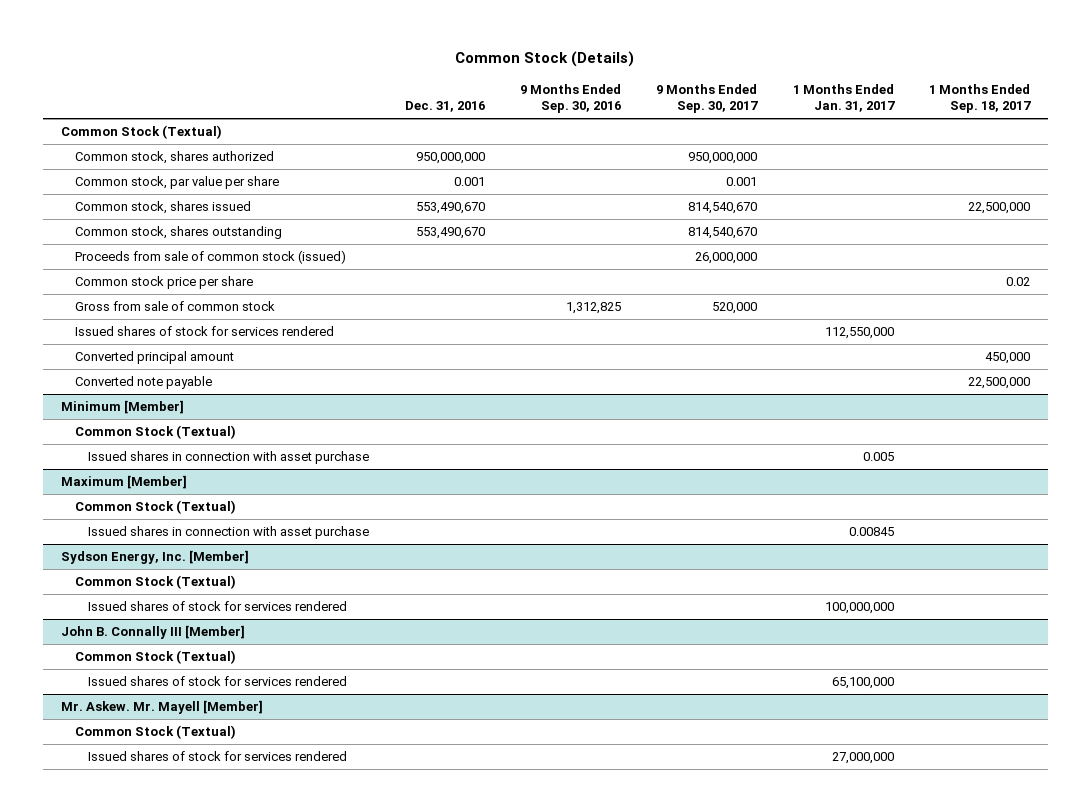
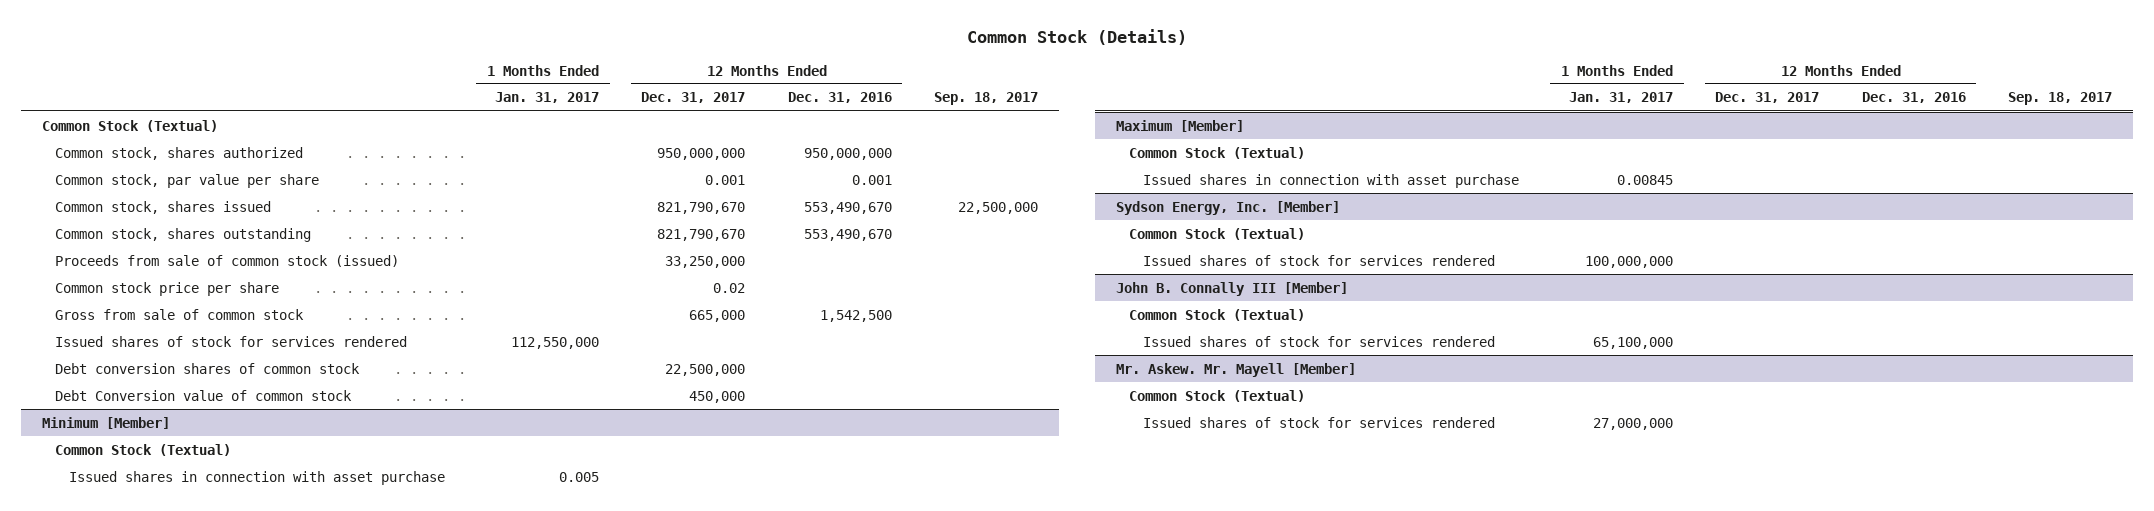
- | Dec. 31, 2016 | 9 Months Ended Sep. 30, 2016 | 9 Months Ended Sep. 30, 2017 | 1 Months Ended Jan. 31, 2017 | 1 Months Ended Sep. 18, 2017
+ | 1 Months Ended Jan. 31, 2017 | 12 Months Ended Dec. 31, 2017 | 12 Months Ended Dec. 31, 2016 | Sep. 18, 2017
- Converted principal amount | | | | | 450,000
- Converted note payable | | | | | 22,500,000
+ Debt conversion shares of common stock | | 22,500,000 | |
+ Debt Conversion value of common stock | | 450,000 | |

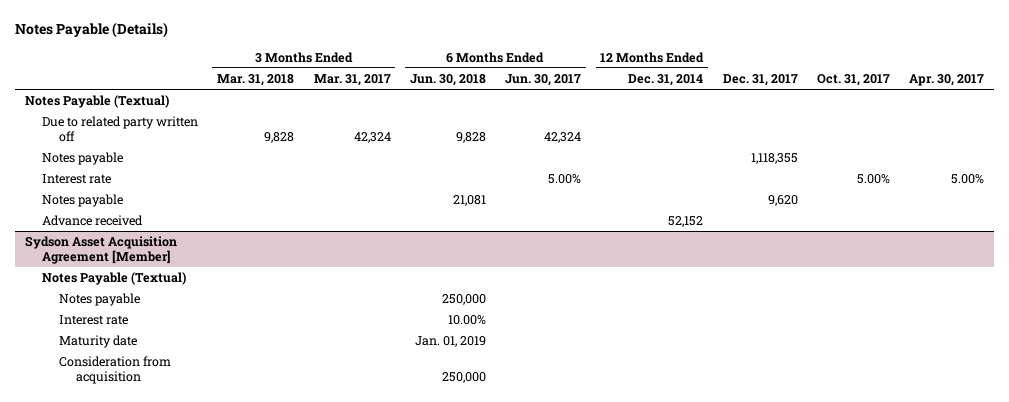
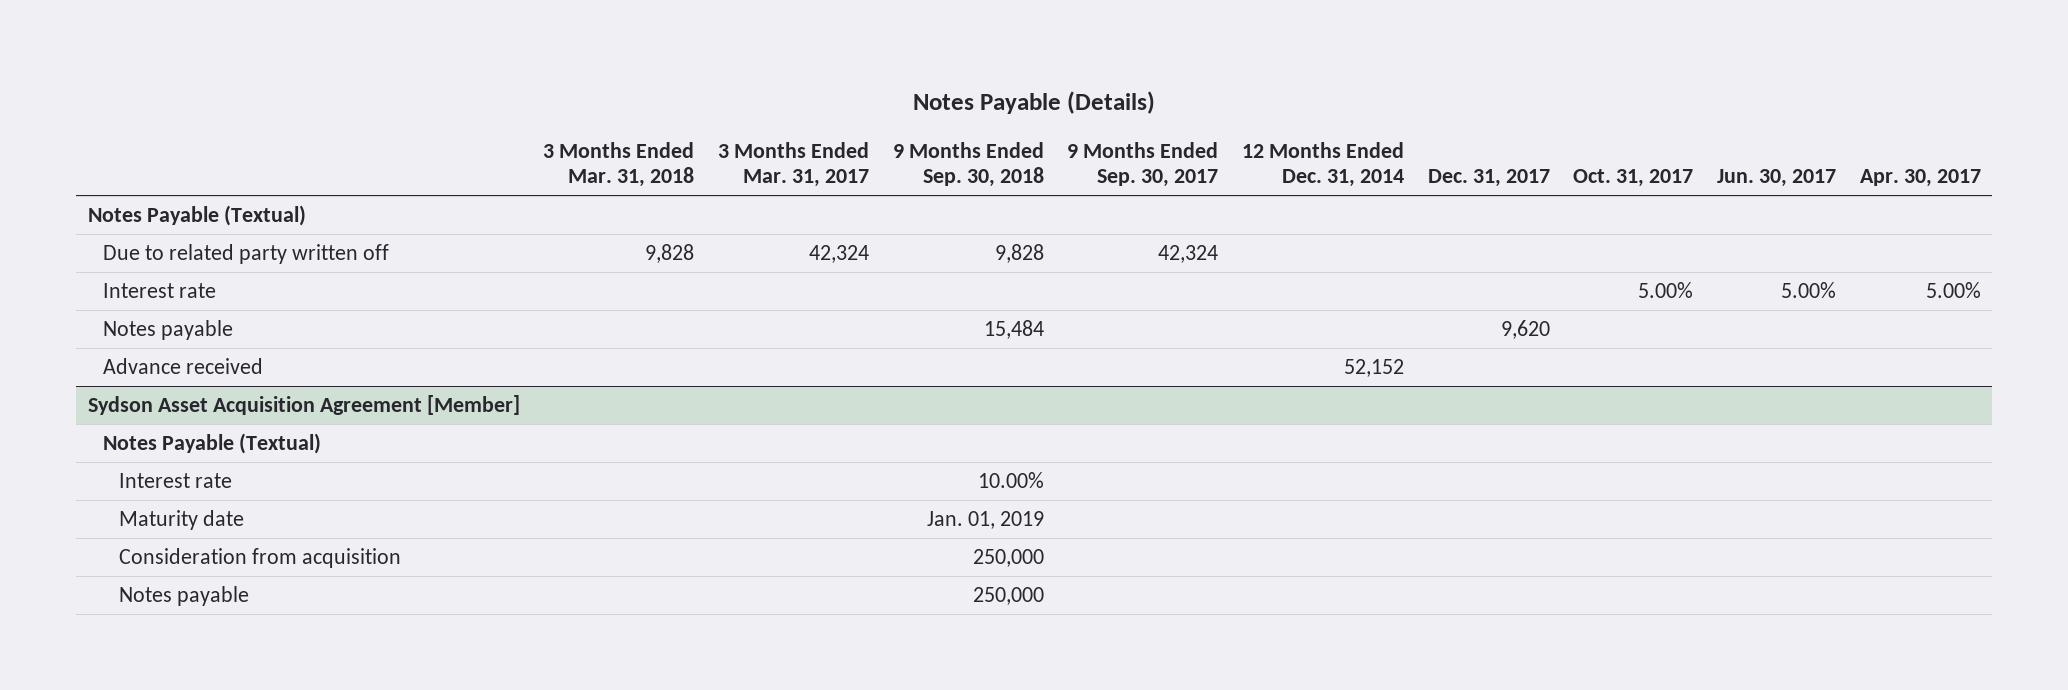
- | 3 Months Ended Mar. 31, 2018 | 3 Months Ended Mar. 31, 2017 | 6 Months Ended Jun. 30, 2018 | 6 Months Ended Jun. 30, 2017 | 12 Months Ended Dec. 31, 2014 | Dec. 31, 2017 | Oct. 31, 2017 | Apr. 30, 2017
+ | 3 Months Ended Mar. 31, 2018 | 3 Months Ended Mar. 31, 2017 | 9 Months Ended Sep. 30, 2018 | 9 Months Ended Sep. 30, 2017 | 12 Months Ended Dec. 31, 2014 | Dec. 31, 2017 | Oct. 31, 2017 | Jun. 30, 2017 | Apr. 30, 2017
- Notes payable | | | | | | 1,118,355 | |
@ Sydson Asset Acquisition Agreement [Member]
moved down: Notes payable | | | 250,000 | | | | | |

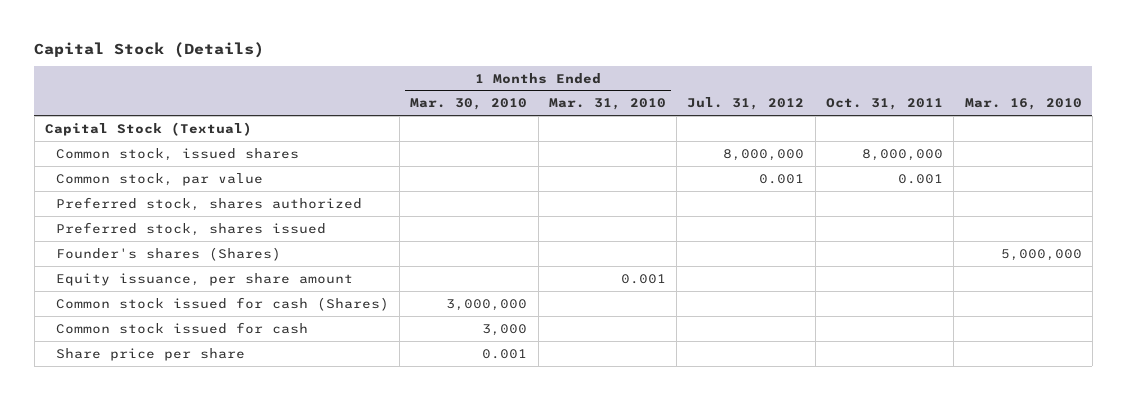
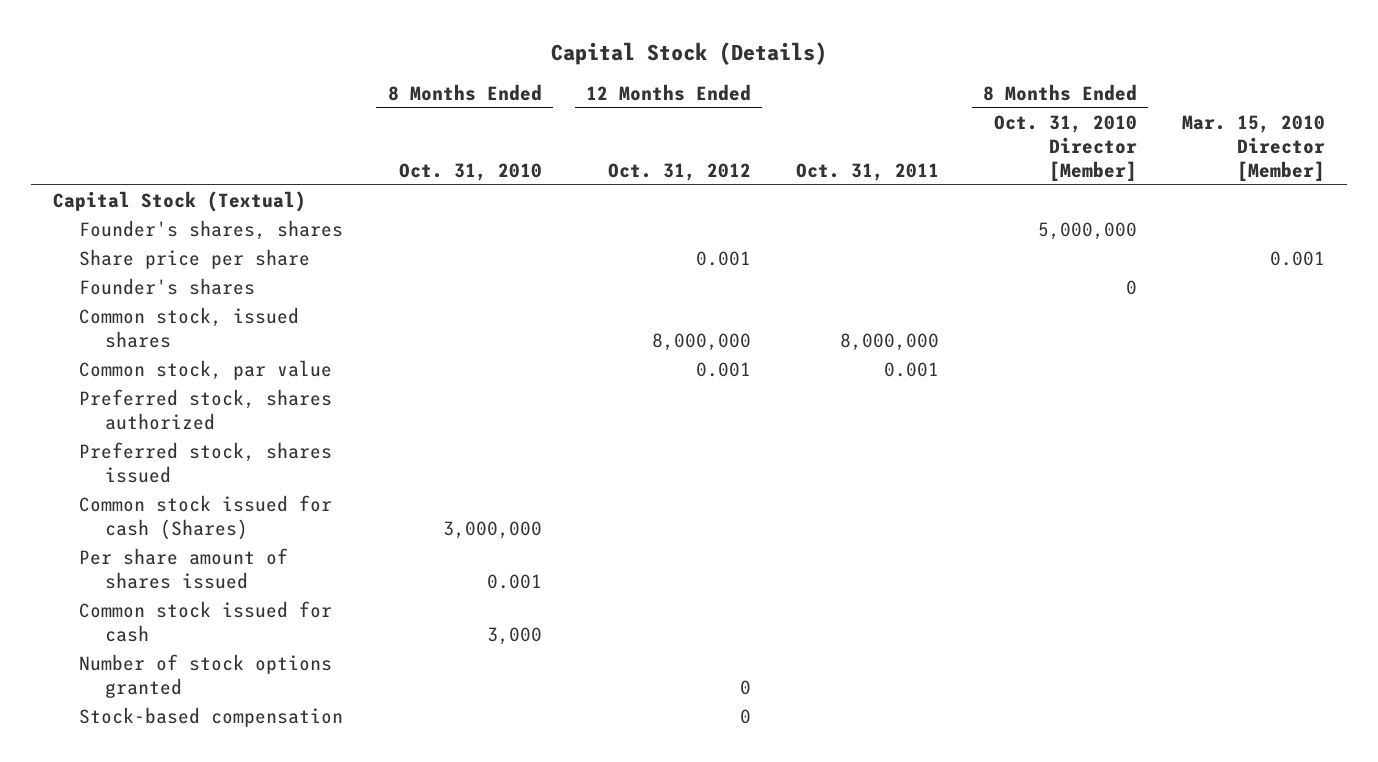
- | 1 Months Ended Mar. 30, 2010 | 1 Months Ended Mar. 31, 2010 | Jul. 31, 2012 | Oct. 31, 2011 | Mar. 16, 2010
+ | 8 Months Ended Oct. 31, 2010 | 12 Months Ended Oct. 31, 2012 | Oct. 31, 2011 | 8 Months Ended Oct. 31, 2010 Director [Member] | Mar. 15, 2010 Director [Member]
+ Founder's shares, shares | | | | 5,000,000 |
moved up: Share price per share | | 0.001 | | | 0.001
+ Founder's shares | | | | 0 |
- Founder's shares (Shares) | | | | | 5,000,000
- Equity issuance, per share amount | | 0.001 | | |
+ Per share amount of shares issued | 0.001 | | | |
+ Number of stock options granted | | 0 | | |
+ Stock-based compensation | | 0 | | |

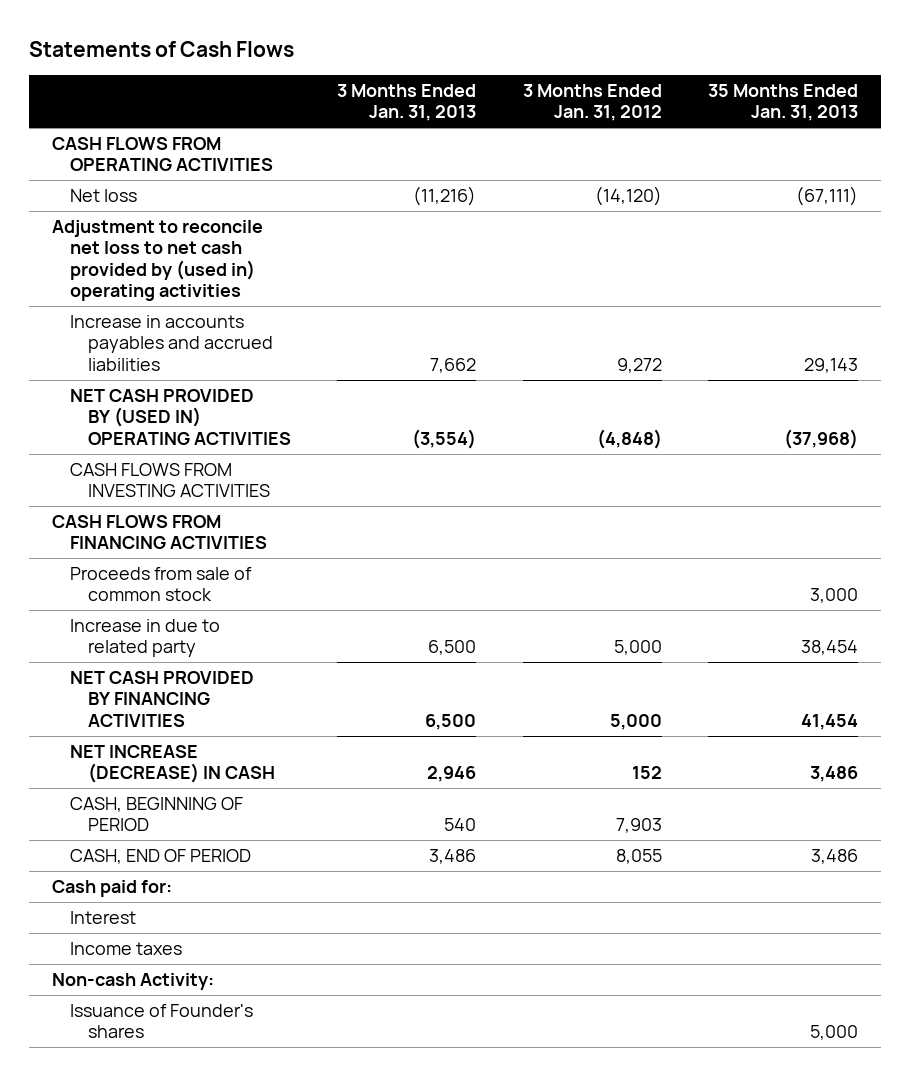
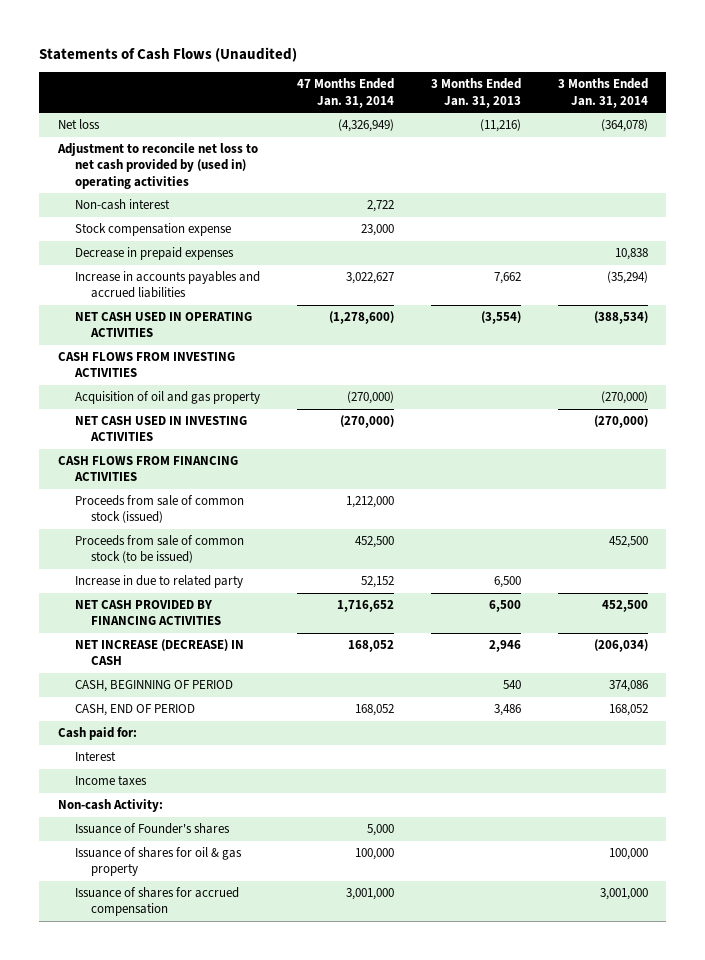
- Statements of Cash Flows
+ Statements of Cash Flows (Unaudited)
- | 3 Months Ended Jan. 31, 2013 | 3 Months Ended Jan. 31, 2012 | 35 Months Ended Jan. 31, 2013
+ | 47 Months Ended Jan. 31, 2014 | 3 Months Ended Jan. 31, 2013 | 3 Months Ended Jan. 31, 2014
- CASH FLOWS FROM OPERATING ACTIVITIES
+ Non-cash interest | 2,722 | |
+ Stock compensation expense | 23,000 | |
+ Decrease in prepaid expenses | | | 10,838
- NET CASH PROVIDED BY (USED IN) OPERATING ACTIVITIES | (3,554) | (4,848) | (37,968)
+ NET CASH USED IN OPERATING ACTIVITIES | (1,278,600) | (3,554) | (388,534)
+ Acquisition of oil and gas property | (270,000) | | (270,000)
+ NET CASH USED IN INVESTING ACTIVITIES | (270,000) | | (270,000)
- Proceeds from sale of common stock | | | 3,000
+ Proceeds from sale of common stock (issued) | 1,212,000 | |
+ Proceeds from sale of common stock (to be issued) | 452,500 | | 452,500
+ Issuance of shares for oil & gas property | 100,000 | | 100,000
+ Issuance of shares for accrued compensation | 3,001,000 | | 3,001,000

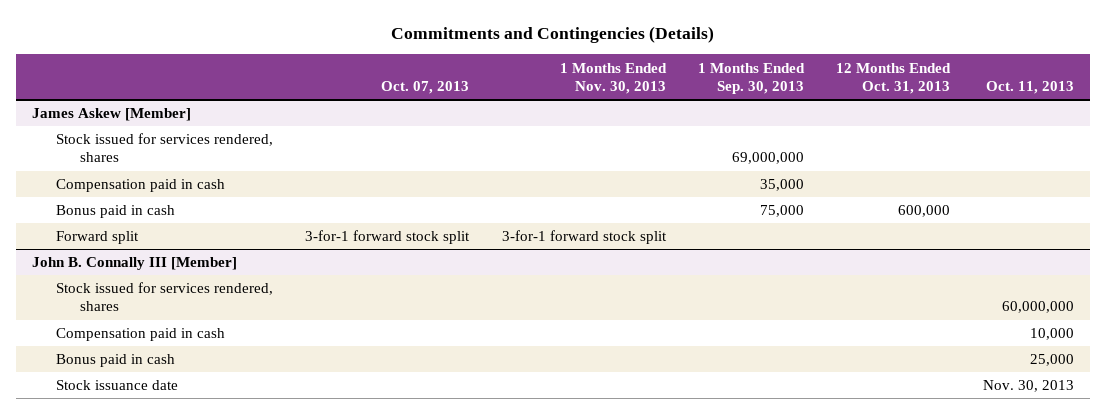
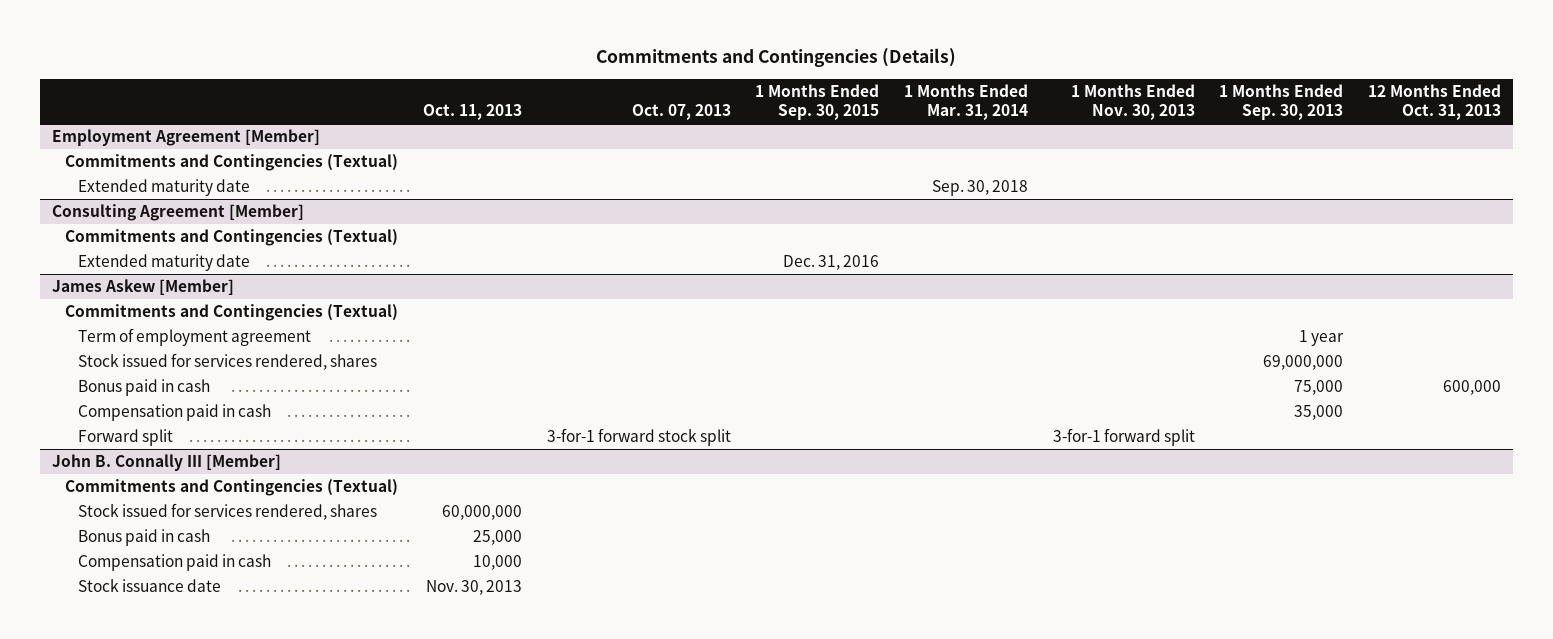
- | Oct. 07, 2013 | 1 Months Ended Nov. 30, 2013 | 1 Months Ended Sep. 30, 2013 | 12 Months Ended Oct. 31, 2013 | Oct. 11, 2013
+ | Oct. 11, 2013 | Oct. 07, 2013 | 1 Months Ended Sep. 30, 2015 | 1 Months Ended Mar. 31, 2014 | 1 Months Ended Nov. 30, 2013 | 1 Months Ended Sep. 30, 2013 | 12 Months Ended Oct. 31, 2013
+ Employment Agreement [Member]
+ Commitments and Contingencies (Textual)
+ Extended maturity date | | | | Sep. 30, 2018 | | |
+ Consulting Agreement [Member]
+ Commitments and Contingencies (Textual)
+ Extended maturity date | | | Dec. 31, 2016 | | | |
@ James Askew [Member]
+ Commitments and Contingencies (Textual)
+ Term of employment agreement | | | | | | 1 year |
- Forward split | 3-for-1 forward stock split | 3-for-1 forward stock split | | |
moved down: Compensation paid in cash | | | | | | 35,000 |
+ Forward split | | 3-for-1 forward stock split | | | 3-for-1 forward split | |
@ John B. Connally III [Member]
+ Commitments and Contingencies (Textual)
moved down: Compensation paid in cash | 10,000 | | | | | |

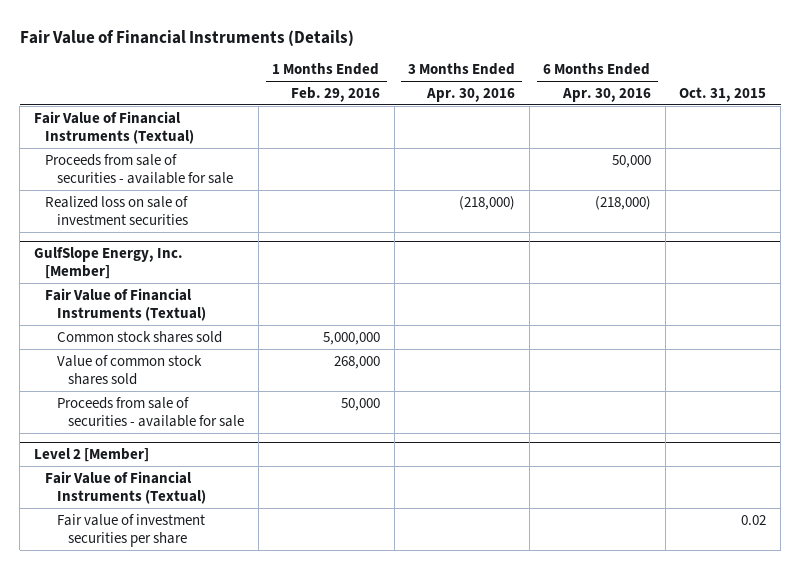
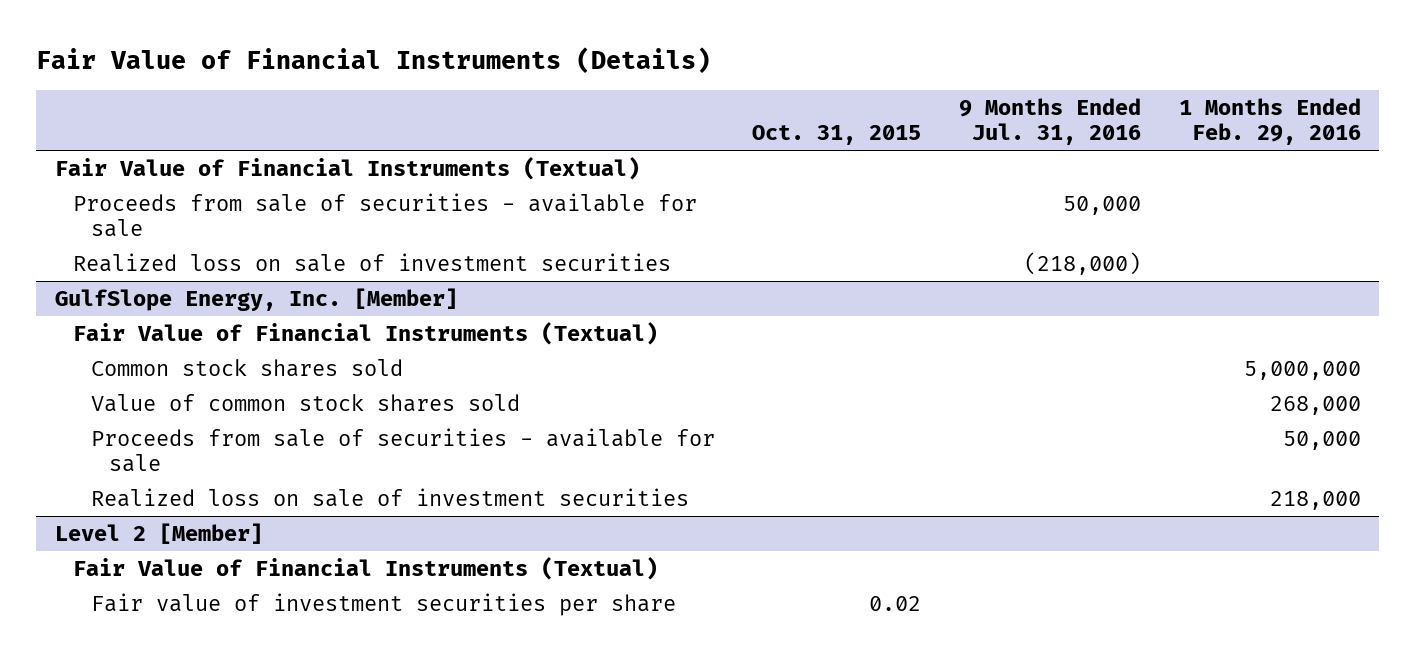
- | 1 Months Ended Feb. 29, 2016 | 3 Months Ended Apr. 30, 2016 | 6 Months Ended Apr. 30, 2016 | Oct. 31, 2015
+ | Oct. 31, 2015 | 9 Months Ended Jul. 31, 2016 | 1 Months Ended Feb. 29, 2016
@ GulfSlope Energy, Inc. [Member]
+ Realized loss on sale of investment securities | | | 218,000

